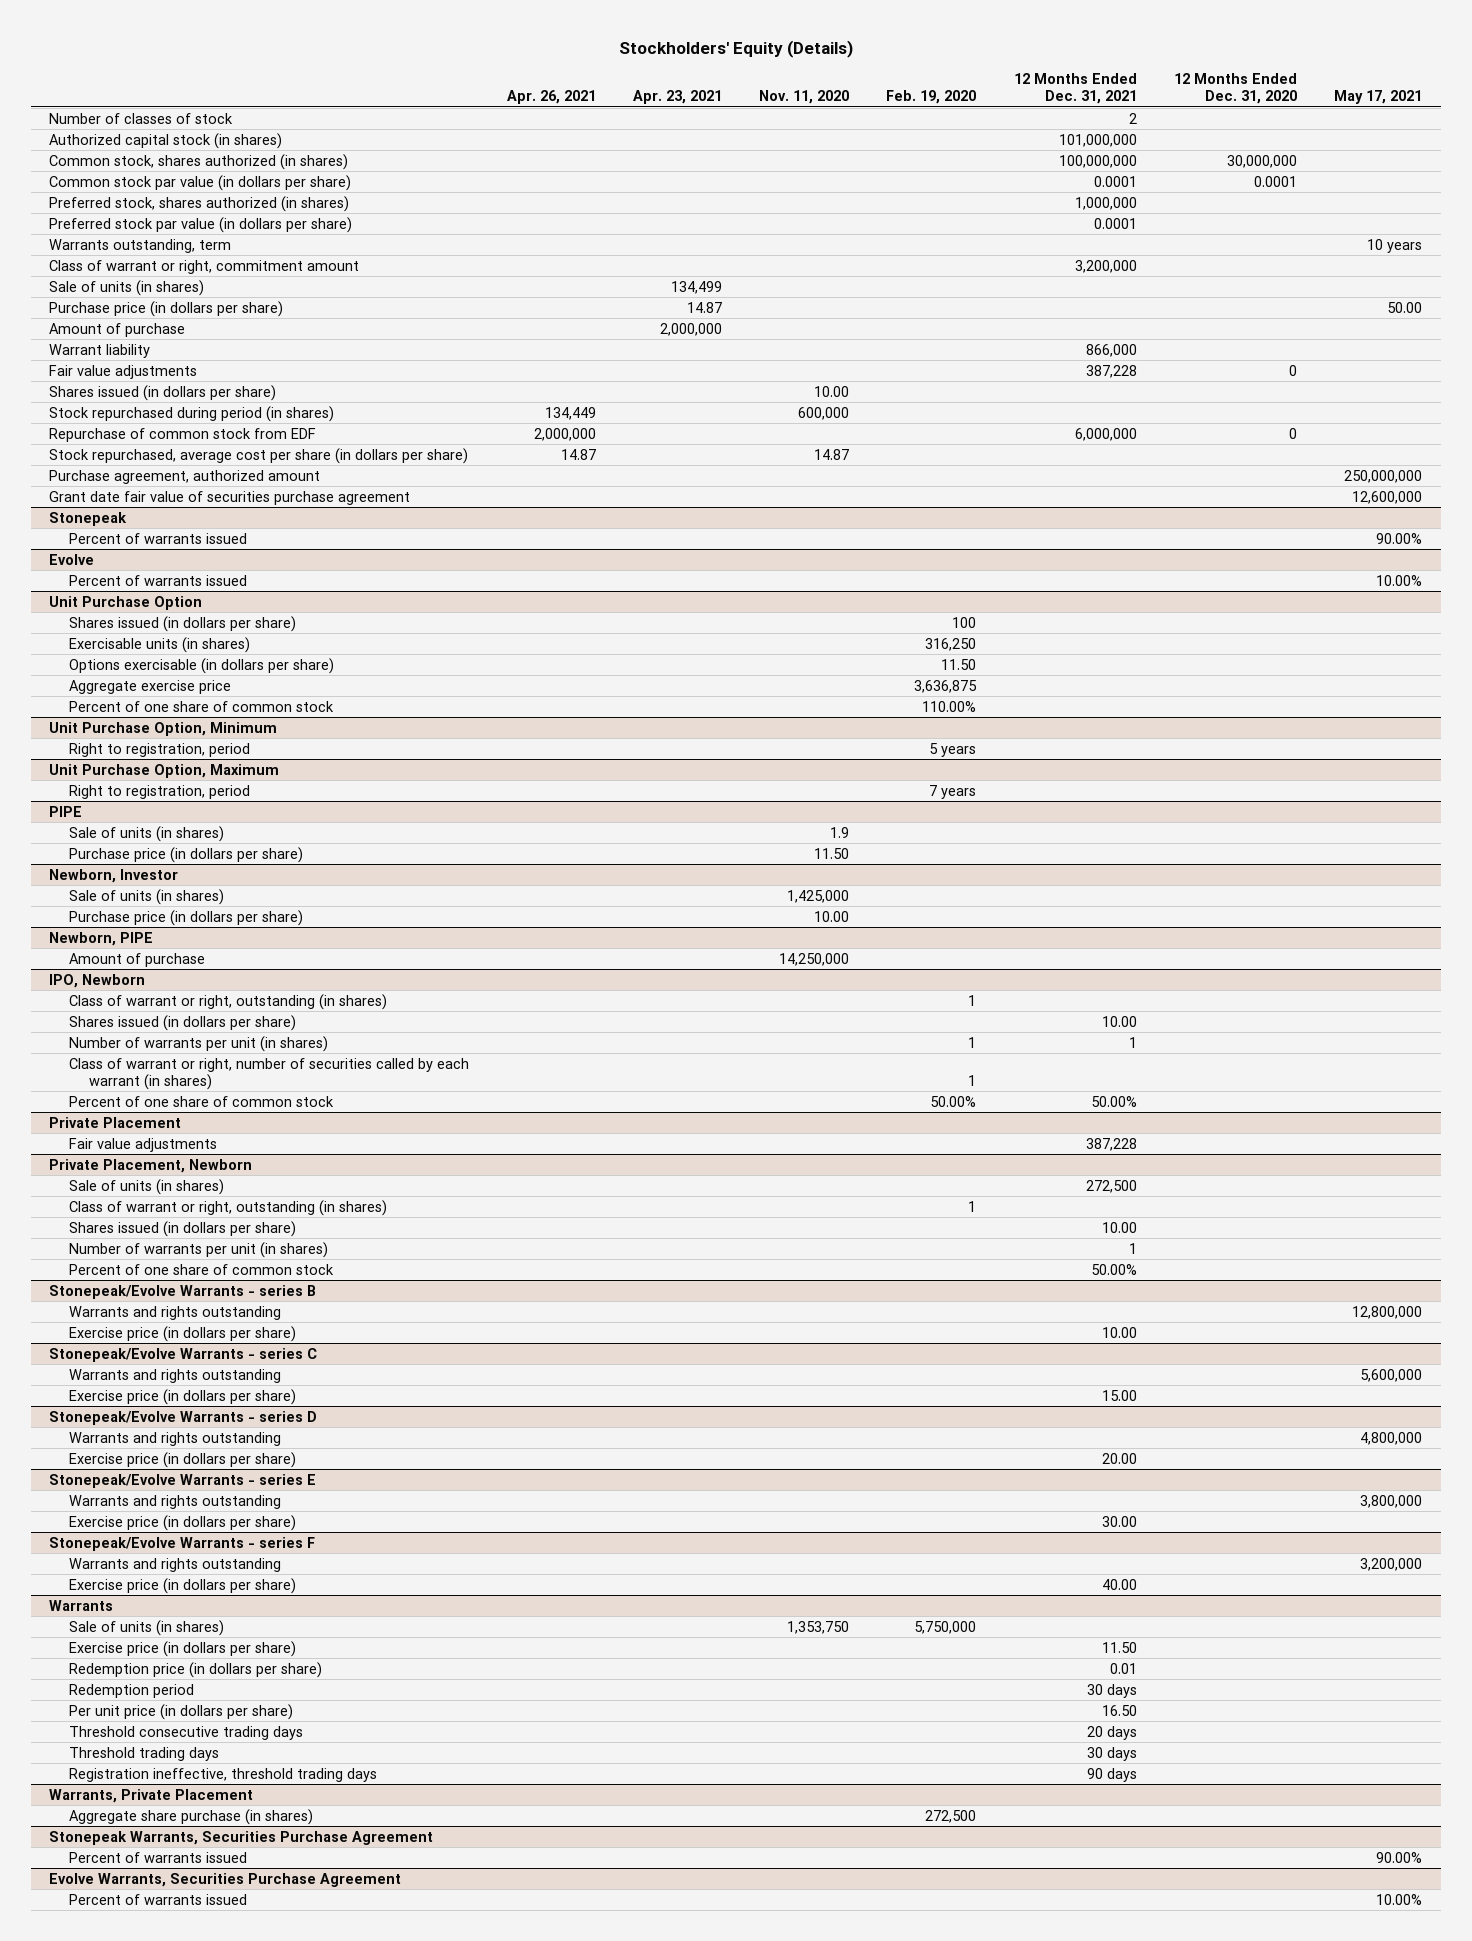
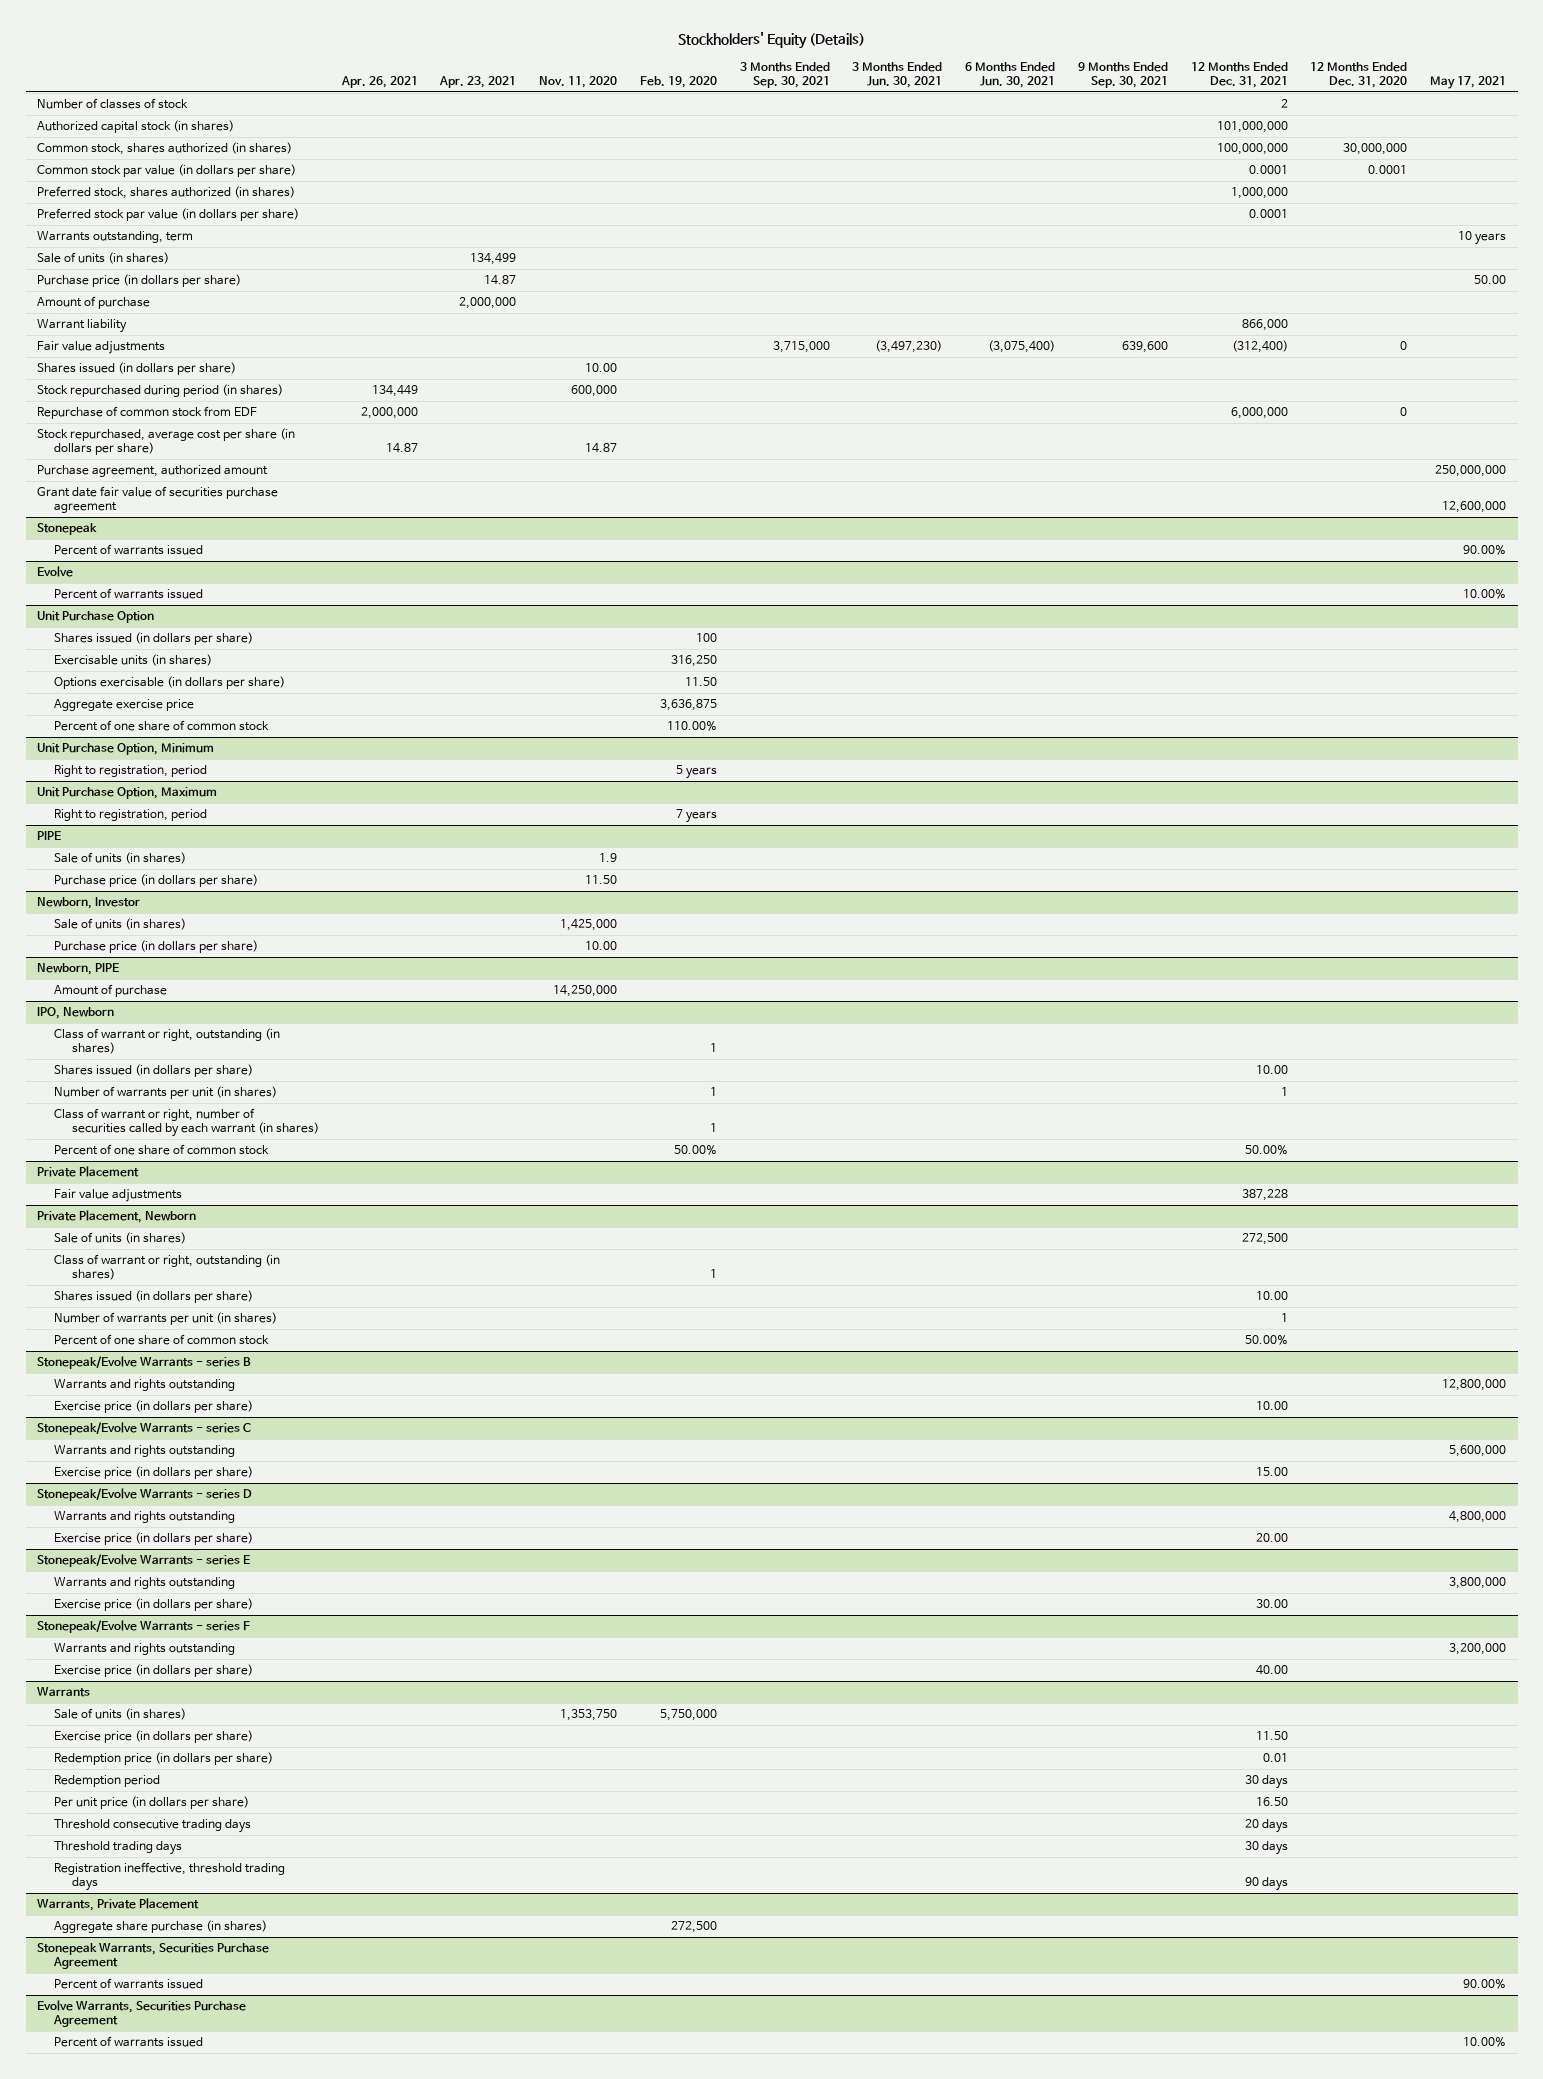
- | Apr. 26, 2021 | Apr. 23, 2021 | Nov. 11, 2020 | Feb. 19, 2020 | 12 Months Ended Dec. 31, 2021 | 12 Months Ended Dec. 31, 2020 | May 17, 2021
+ | Apr. 26, 2021 | Apr. 23, 2021 | Nov. 11, 2020 | Feb. 19, 2020 | 3 Months Ended Sep. 30, 2021 | 3 Months Ended Jun. 30, 2021 | 6 Months Ended Jun. 30, 2021 | 9 Months Ended Sep. 30, 2021 | 12 Months Ended Dec. 31, 2021 | 12 Months Ended Dec. 31, 2020 | May 17, 2021
- Class of warrant or right, commitment amount | | | | | 3,200,000 | |
- Fair value adjustments | | | | | 387,228 | 0 |
+ Fair value adjustments | | | | | 3,715,000 | (3,497,230) | (3,075,400) | 639,600 | (312,400) | 0 |

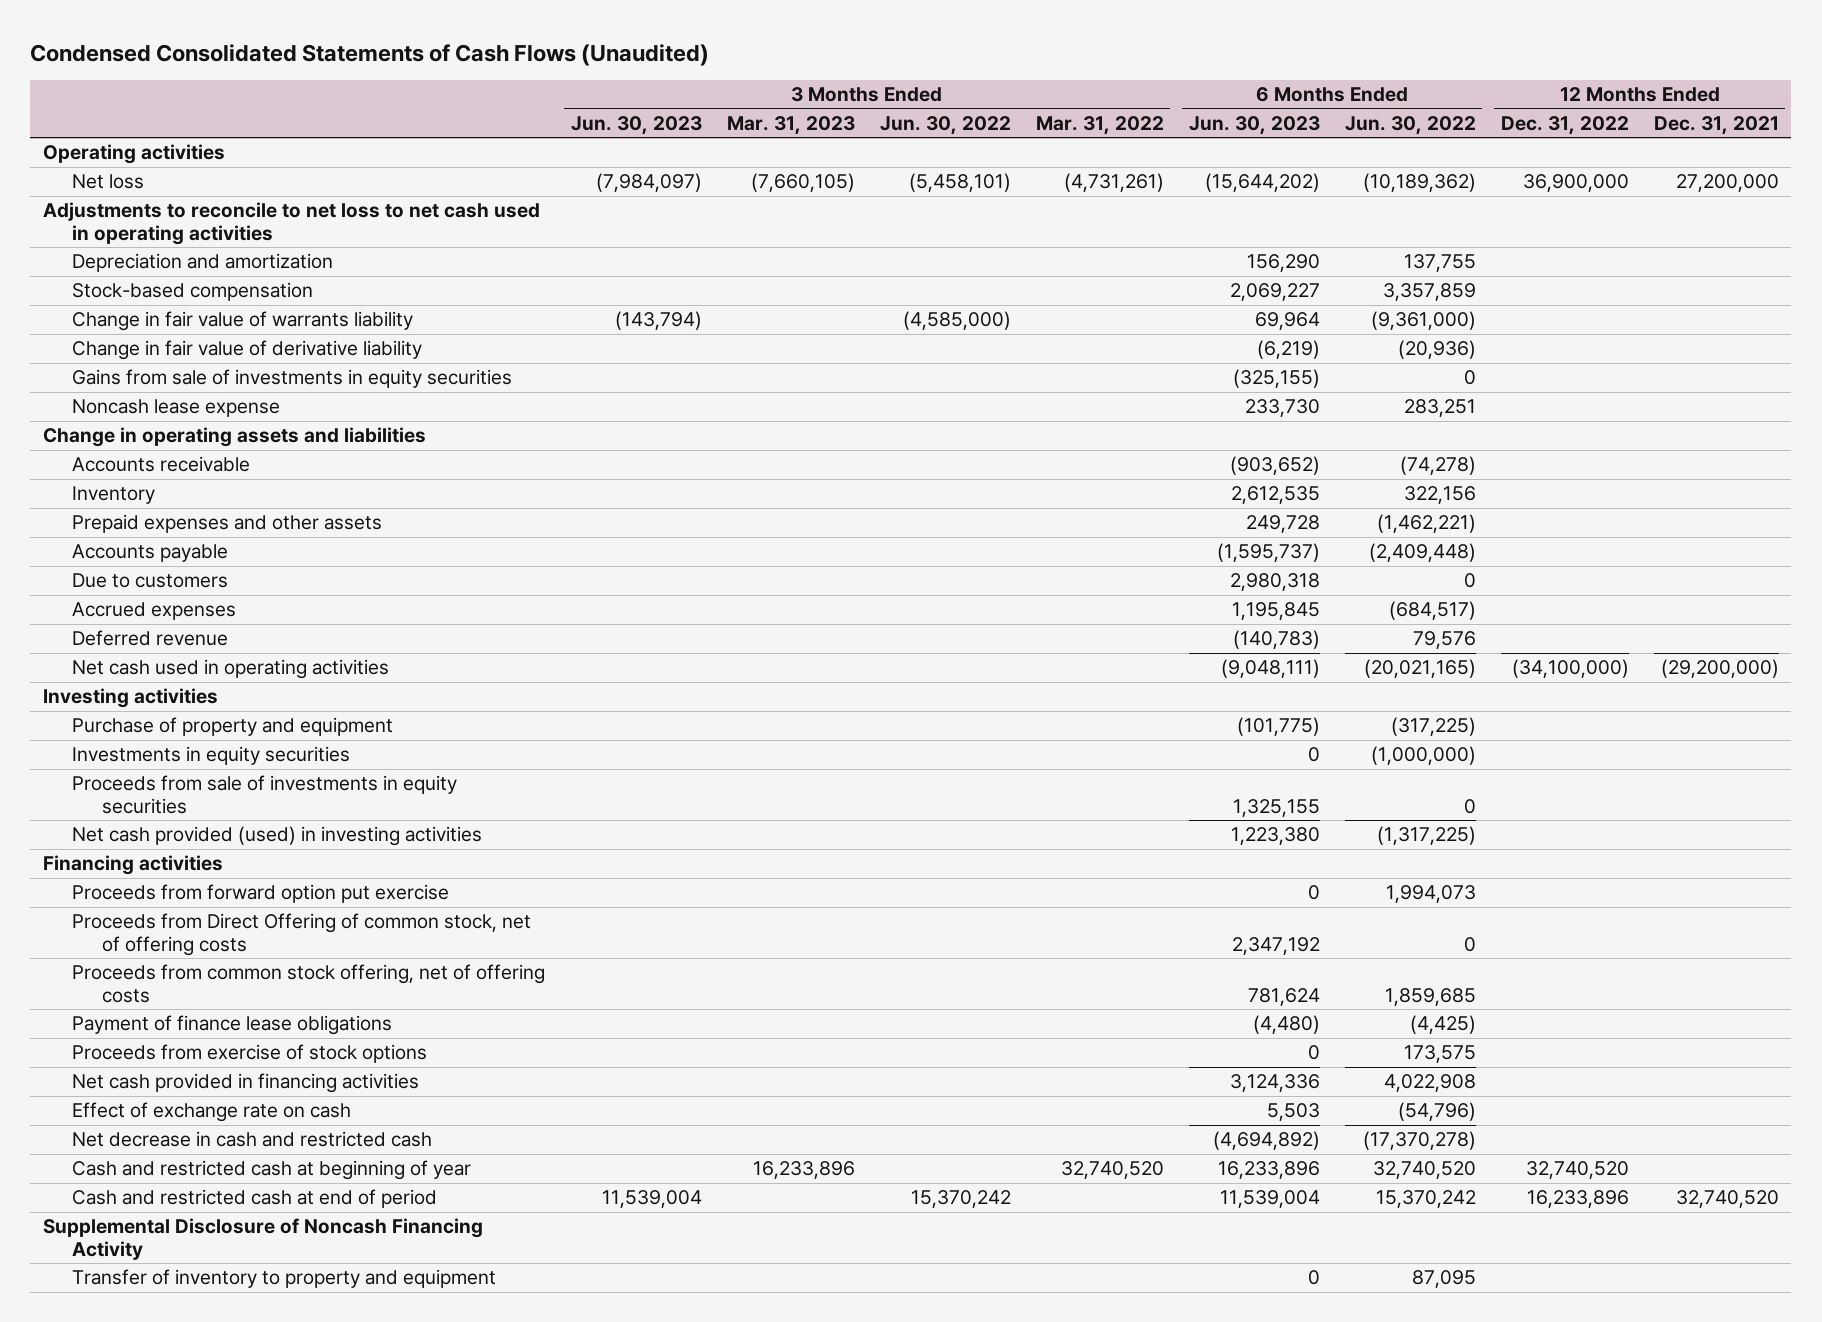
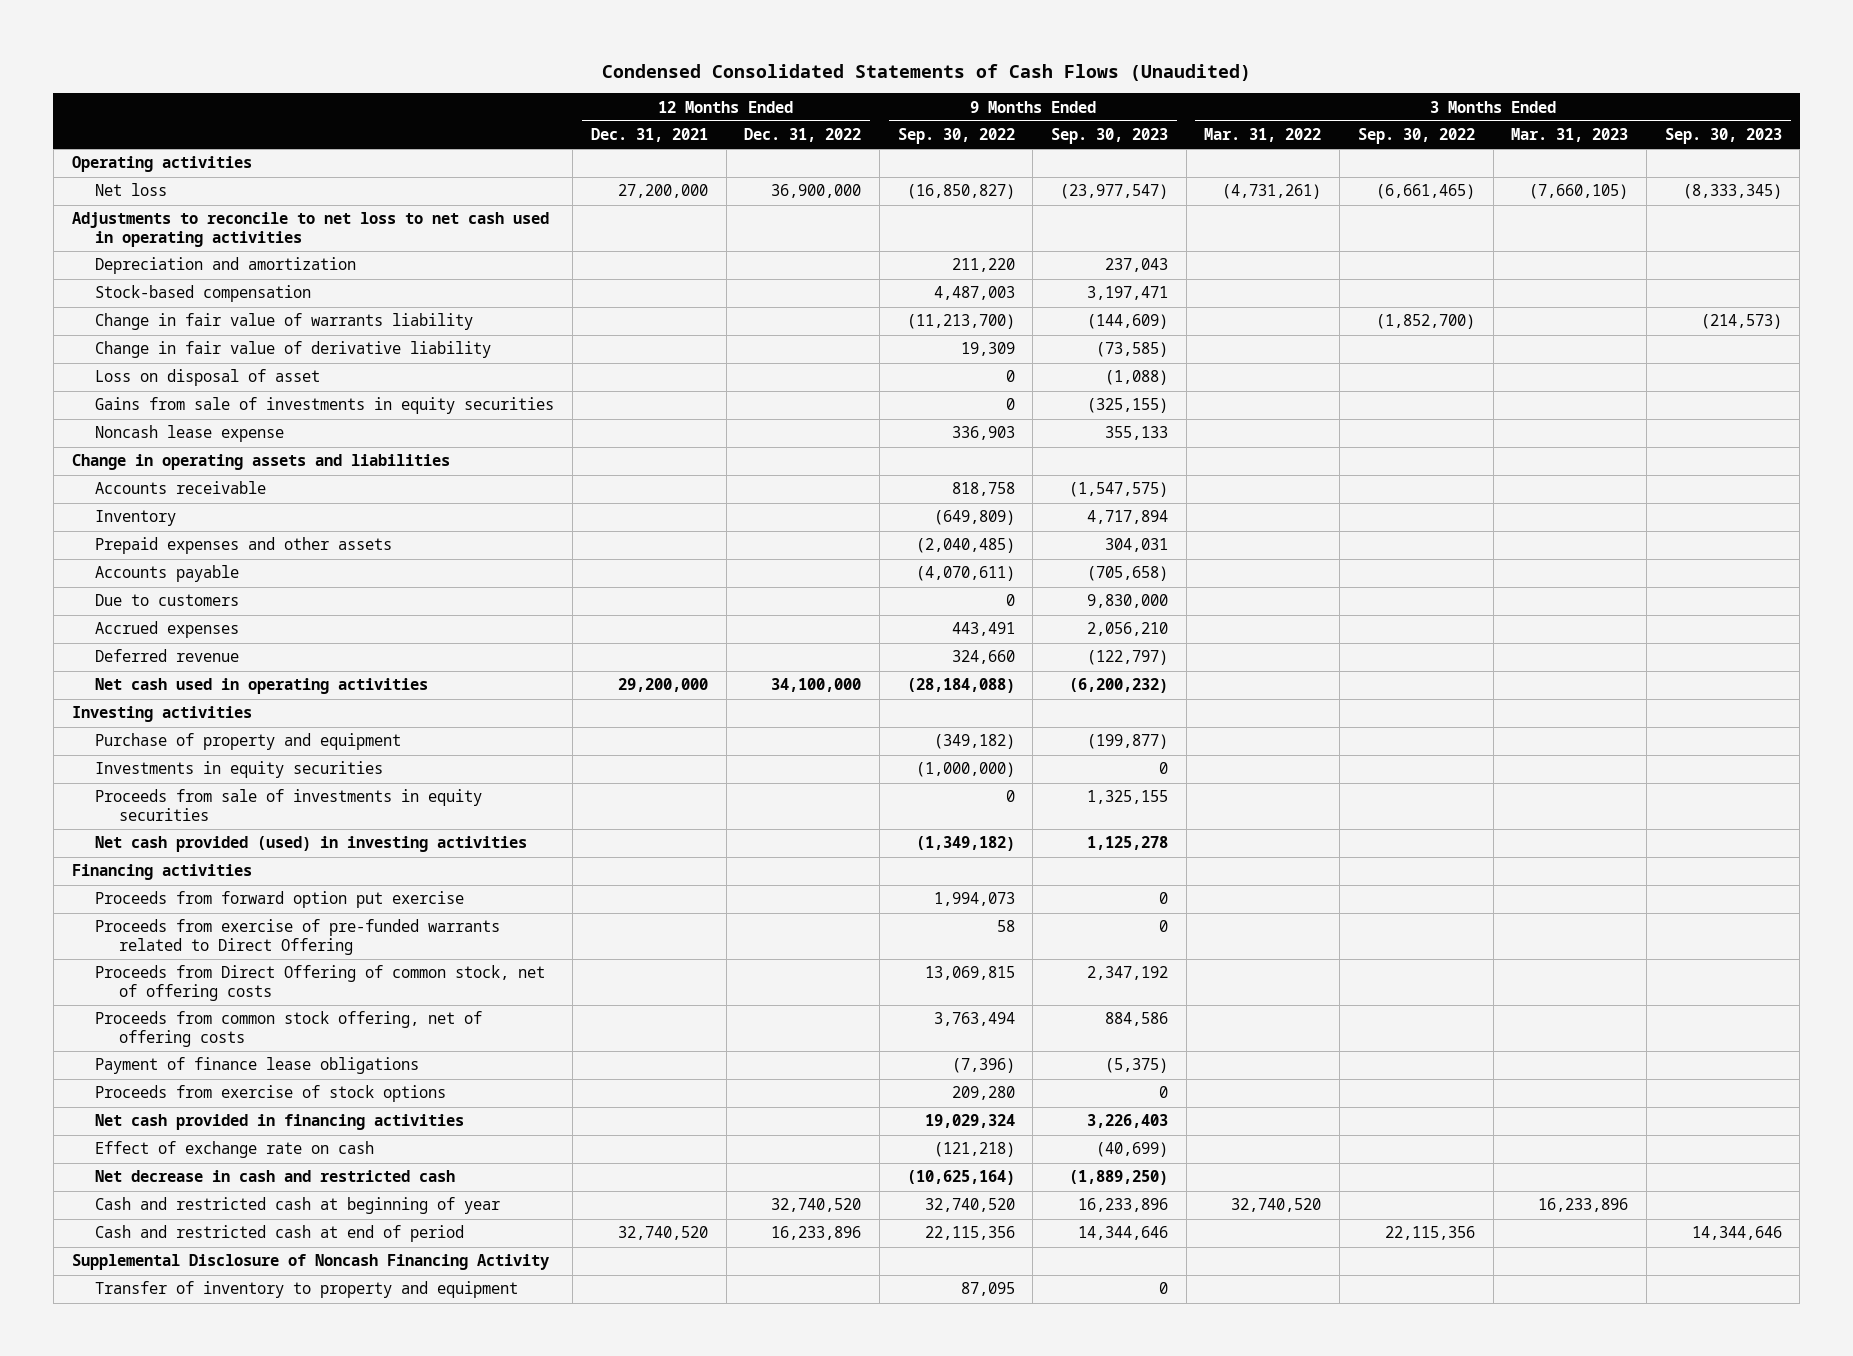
- | 3 Months Ended Jun. 30, 2023 | 3 Months Ended Mar. 31, 2023 | 3 Months Ended Jun. 30, 2022 | 3 Months Ended Mar. 31, 2022 | 6 Months Ended Jun. 30, 2023 | 6 Months Ended Jun. 30, 2022 | 12 Months Ended Dec. 31, 2022 | 12 Months Ended Dec. 31, 2021
+ | 12 Months Ended Dec. 31, 2021 | 12 Months Ended Dec. 31, 2022 | 9 Months Ended Sep. 30, 2022 | 9 Months Ended Sep. 30, 2023 | 3 Months Ended Mar. 31, 2022 | 3 Months Ended Sep. 30, 2022 | 3 Months Ended Mar. 31, 2023 | 3 Months Ended Sep. 30, 2023
+ Loss on disposal of asset | | | 0 | (1,088) | | | |
- Net cash used in operating activities | | | | | (9,048,111) | (20,021,165) | (34,100,000) | (29,200,000)
+ Net cash used in operating activities | 29,200,000 | 34,100,000 | (28,184,088) | (6,200,232) | | | |
+ Proceeds from exercise of pre-funded warrants related to Direct Offering | | | 58 | 0 | | | |

